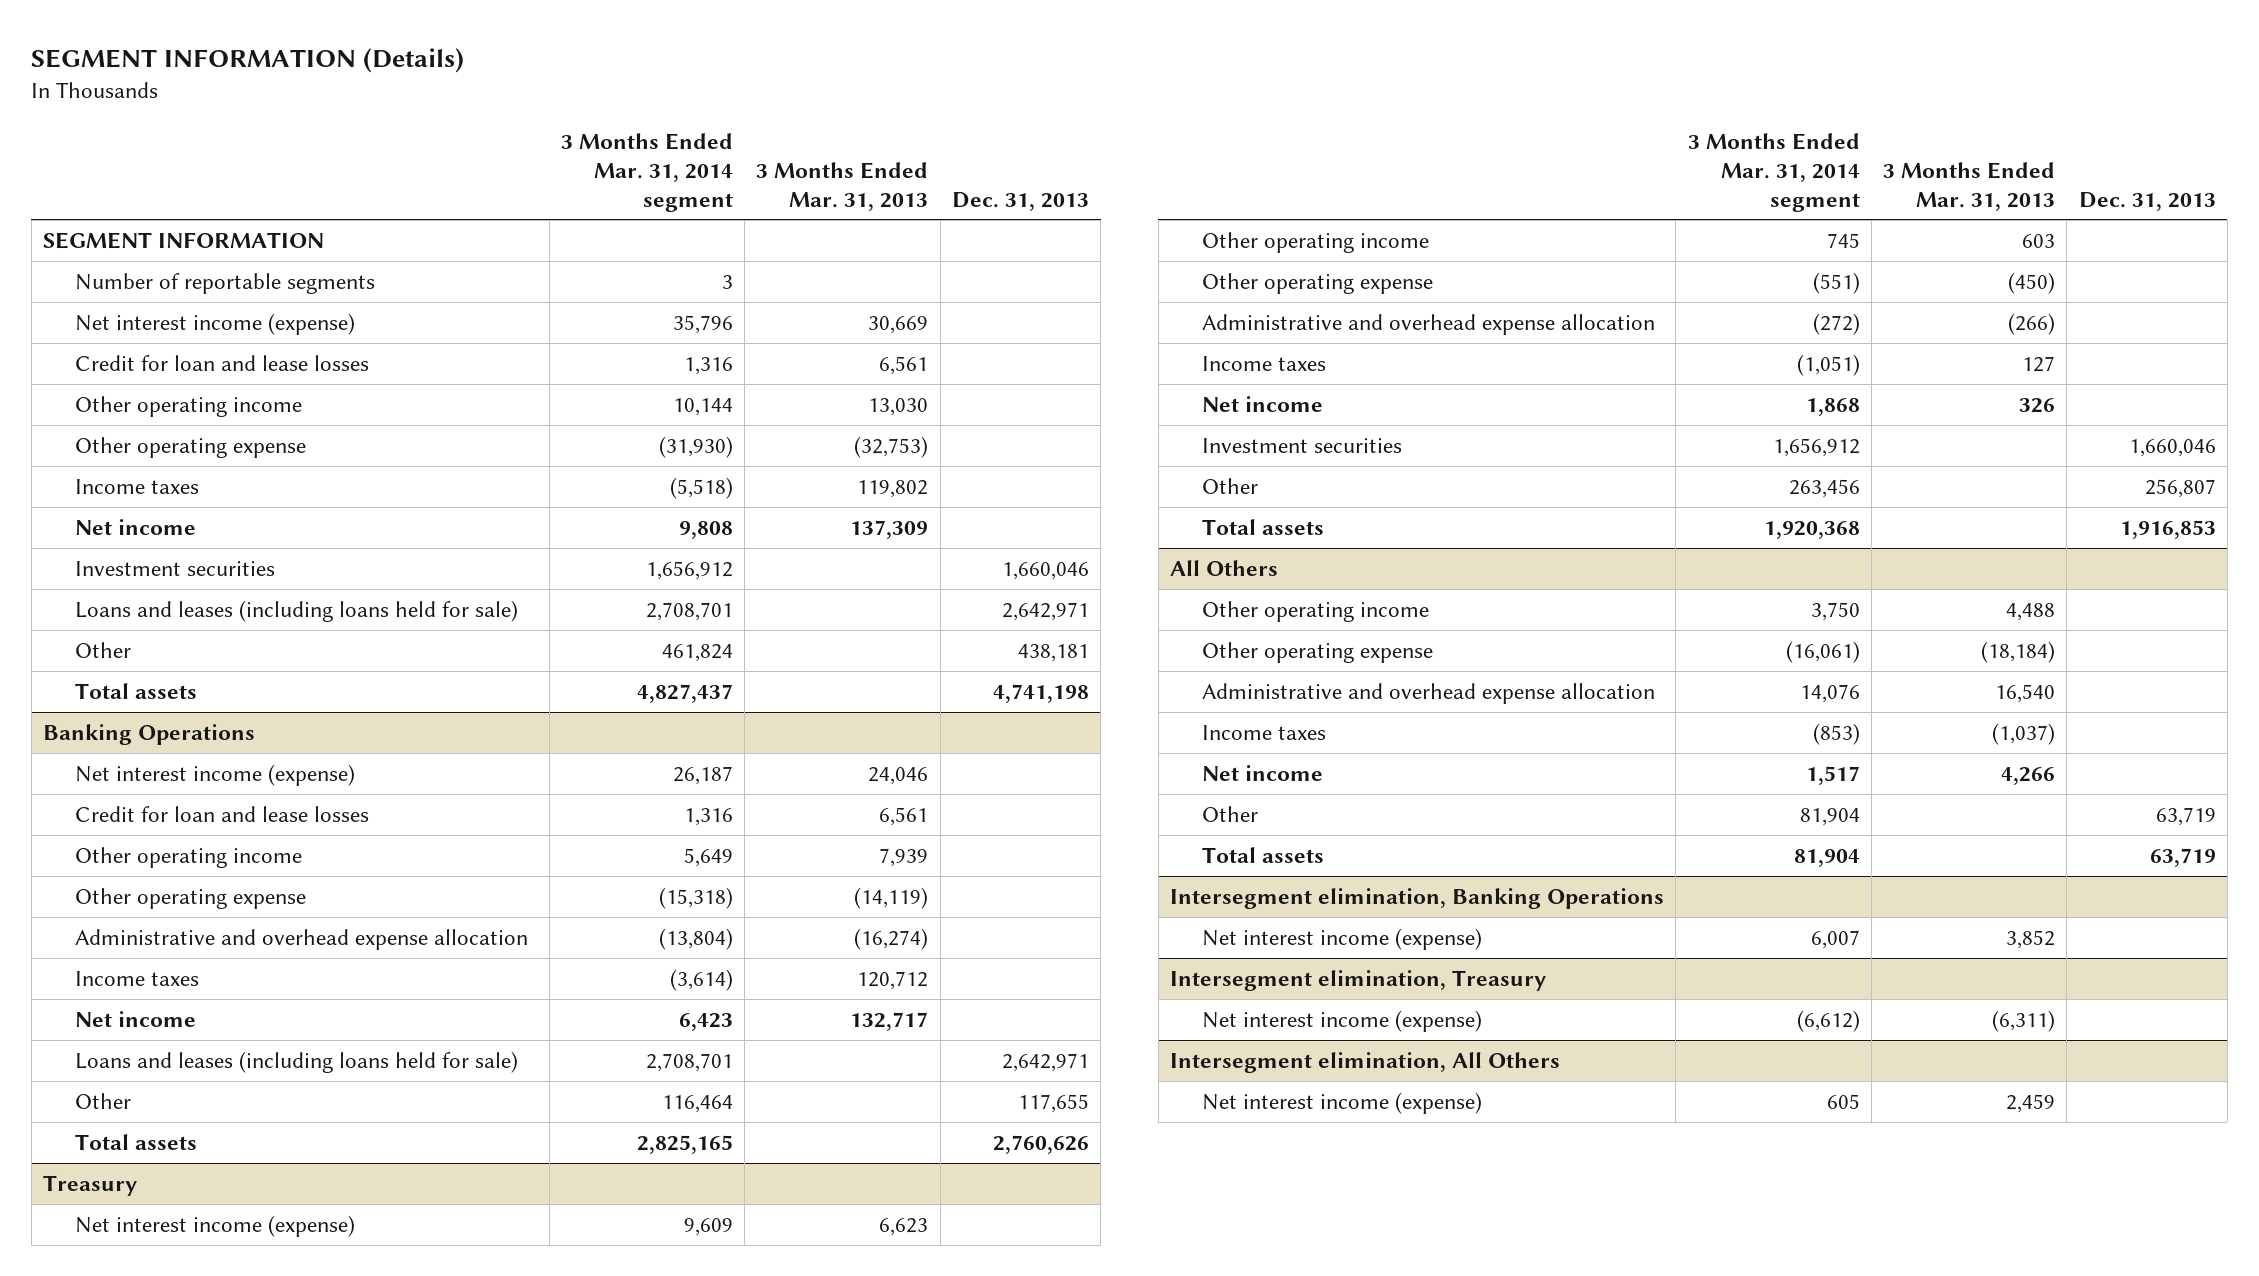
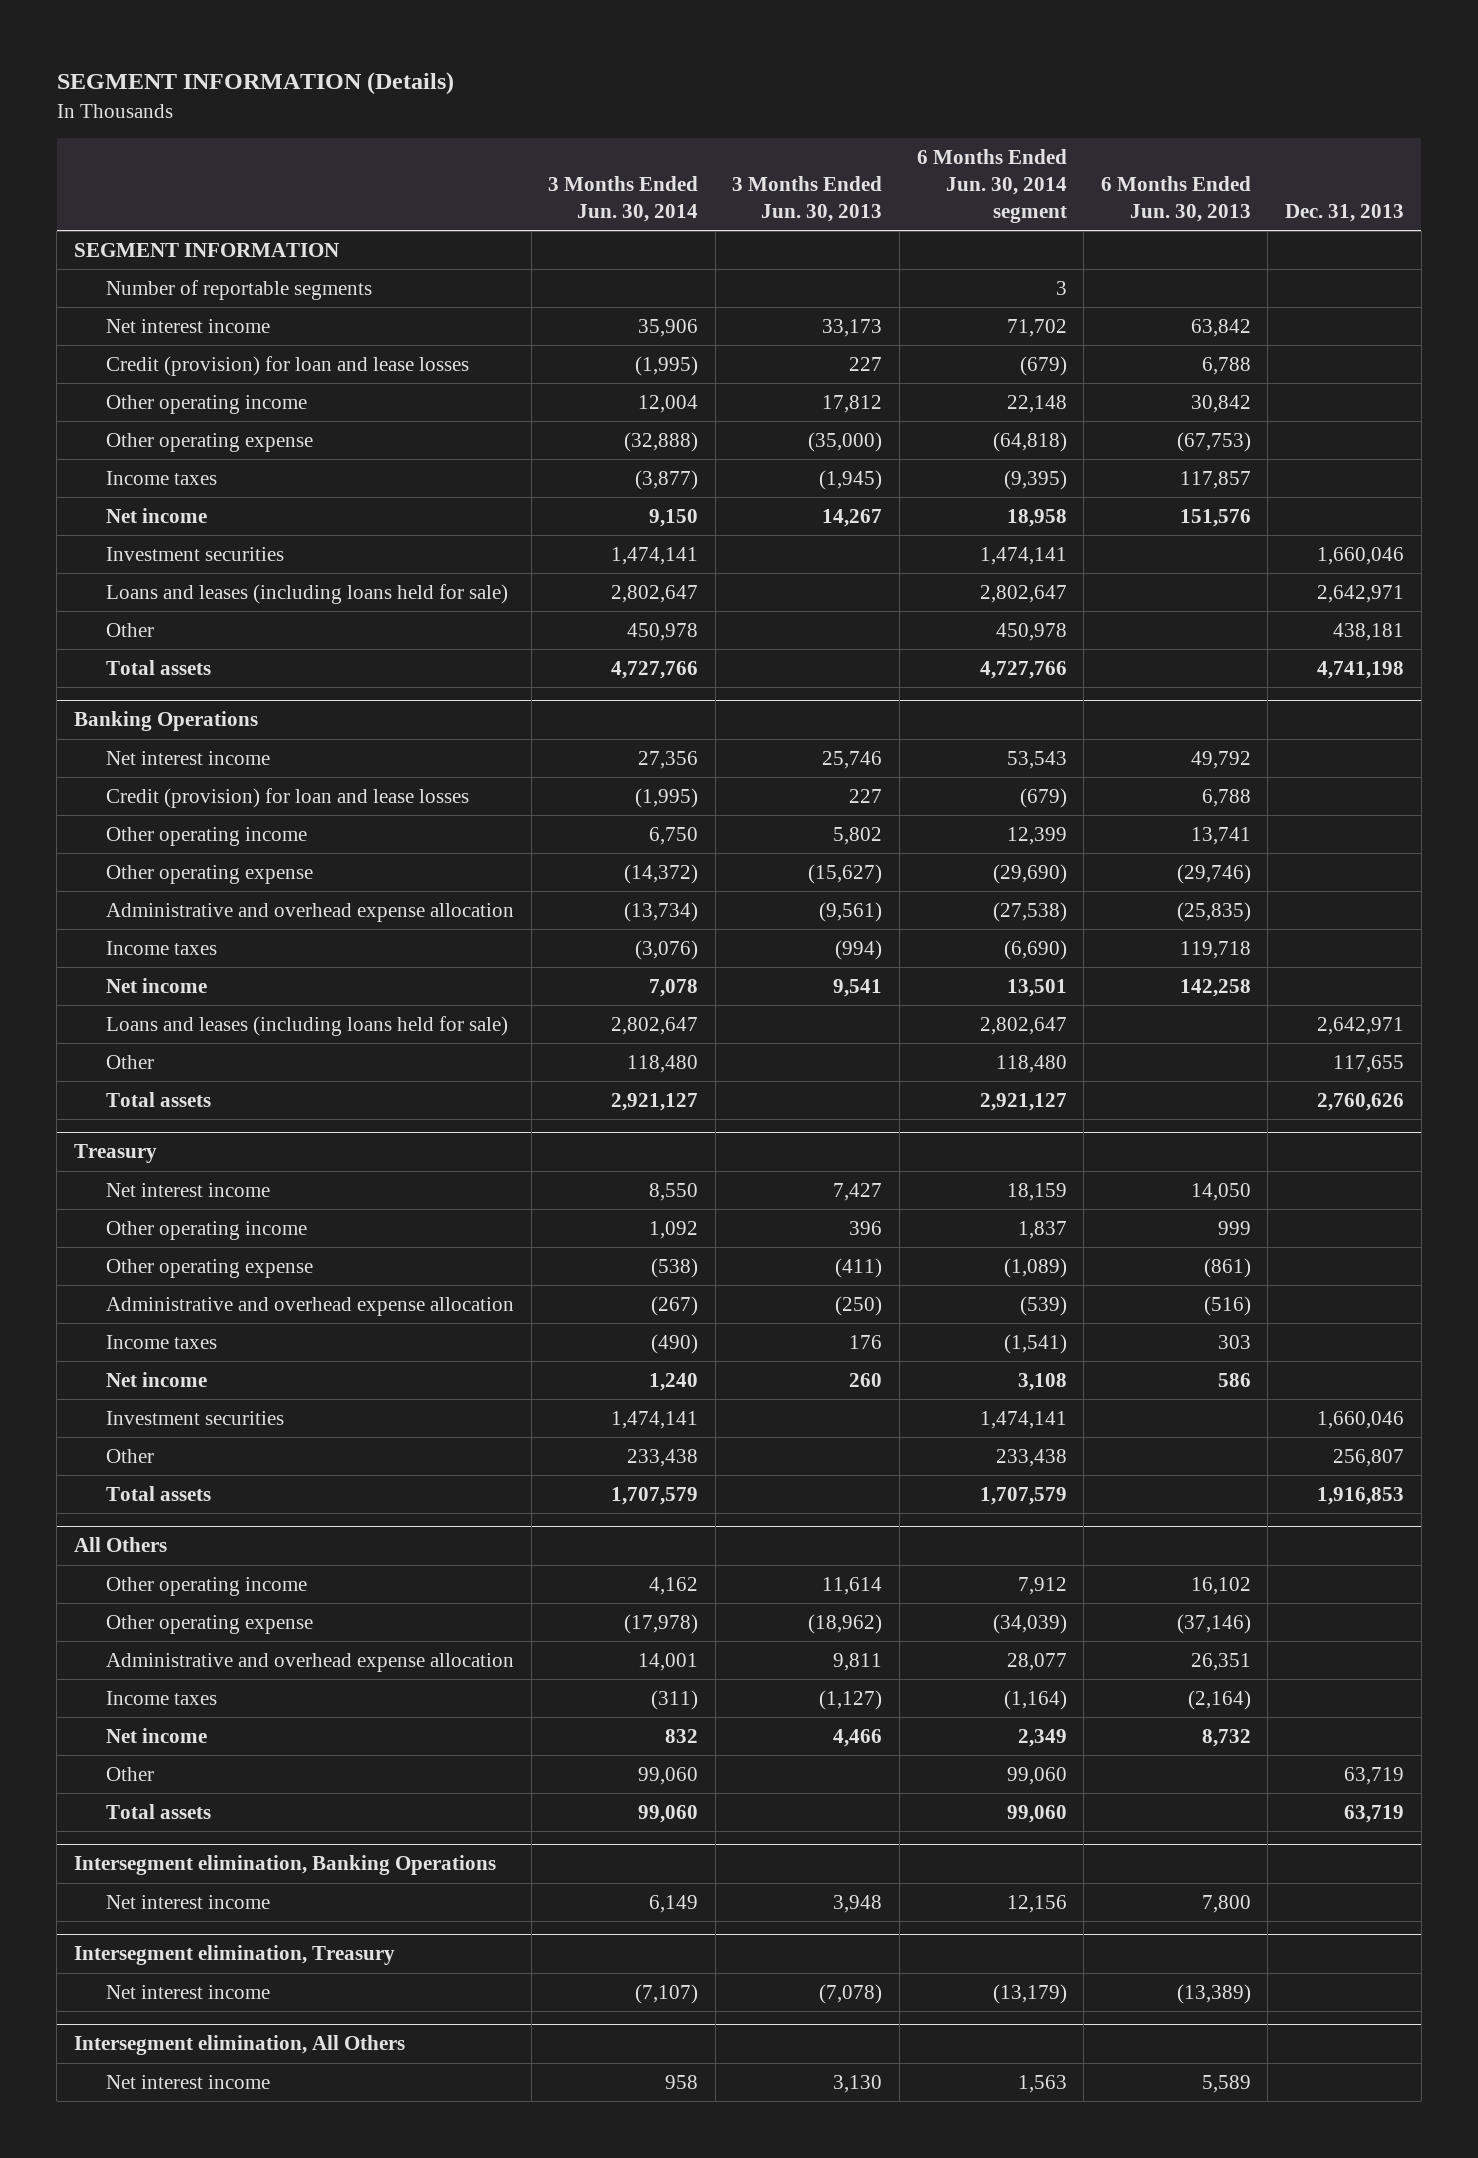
- | 3 Months Ended Mar. 31, 2014 segment | 3 Months Ended Mar. 31, 2013 | Dec. 31, 2013
+ | 3 Months Ended Jun. 30, 2014 | 3 Months Ended Jun. 30, 2013 | 6 Months Ended Jun. 30, 2014 segment | 6 Months Ended Jun. 30, 2013 | Dec. 31, 2013
- Net interest income (expense) | 35,796 | 30,669 |
- Credit for loan and lease losses | 1,316 | 6,561 |
+ Net interest income | 35,906 | 33,173 | 71,702 | 63,842 |
+ Credit (provision) for loan and lease losses | (1,995) | 227 | (679) | 6,788 |
@ Banking Operations
- Net interest income (expense) | 26,187 | 24,046 |
- Credit for loan and lease losses | 1,316 | 6,561 |
+ Net interest income | 27,356 | 25,746 | 53,543 | 49,792 |
+ Credit (provision) for loan and lease losses | (1,995) | 227 | (679) | 6,788 |
@ Treasury
- Net interest income (expense) | 9,609 | 6,623 |
+ Net interest income | 8,550 | 7,427 | 18,159 | 14,050 |
@ Intersegment elimination, Banking Operations
- Net interest income (expense) | 6,007 | 3,852 |
+ Net interest income | 6,149 | 3,948 | 12,156 | 7,800 |
@ Intersegment elimination, Treasury
- Net interest income (expense) | (6,612) | (6,311) |
+ Net interest income | (7,107) | (7,078) | (13,179) | (13,389) |
@ Intersegment elimination, All Others
- Net interest income (expense) | 605 | 2,459 |
+ Net interest income | 958 | 3,130 | 1,563 | 5,589 |

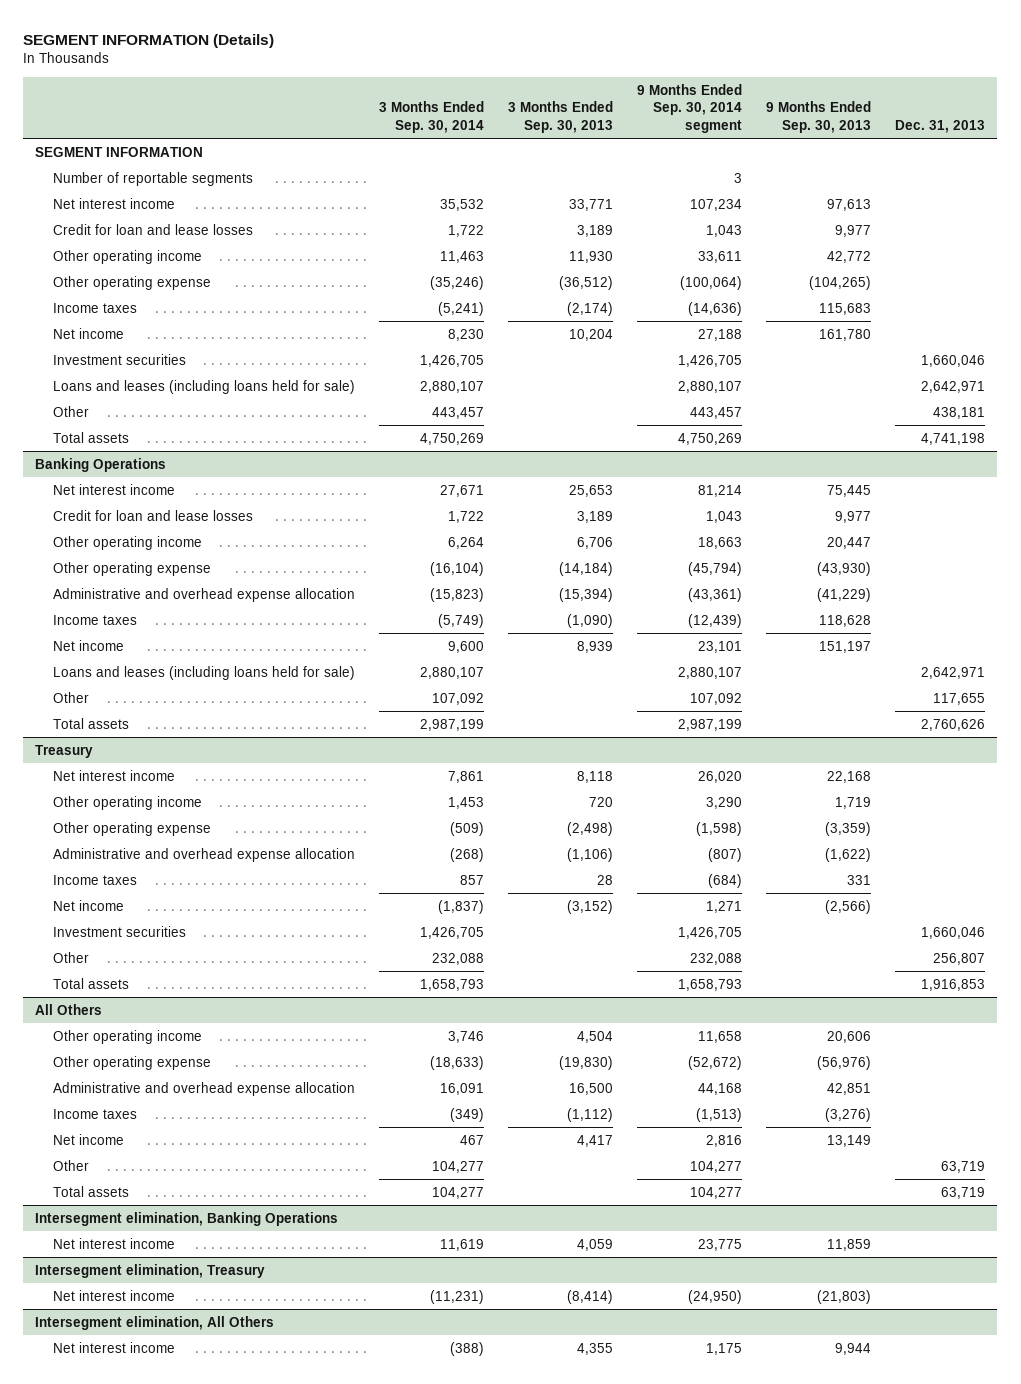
- | 3 Months Ended Jun. 30, 2014 | 3 Months Ended Jun. 30, 2013 | 6 Months Ended Jun. 30, 2014 segment | 6 Months Ended Jun. 30, 2013 | Dec. 31, 2013
+ | 3 Months Ended Sep. 30, 2014 | 3 Months Ended Sep. 30, 2013 | 9 Months Ended Sep. 30, 2014 segment | 9 Months Ended Sep. 30, 2013 | Dec. 31, 2013
- Credit (provision) for loan and lease losses | (1,995) | 227 | (679) | 6,788 |
+ Credit for loan and lease losses | 1,722 | 3,189 | 1,043 | 9,977 |
@ Banking Operations
- Credit (provision) for loan and lease losses | (1,995) | 227 | (679) | 6,788 |
+ Credit for loan and lease losses | 1,722 | 3,189 | 1,043 | 9,977 |

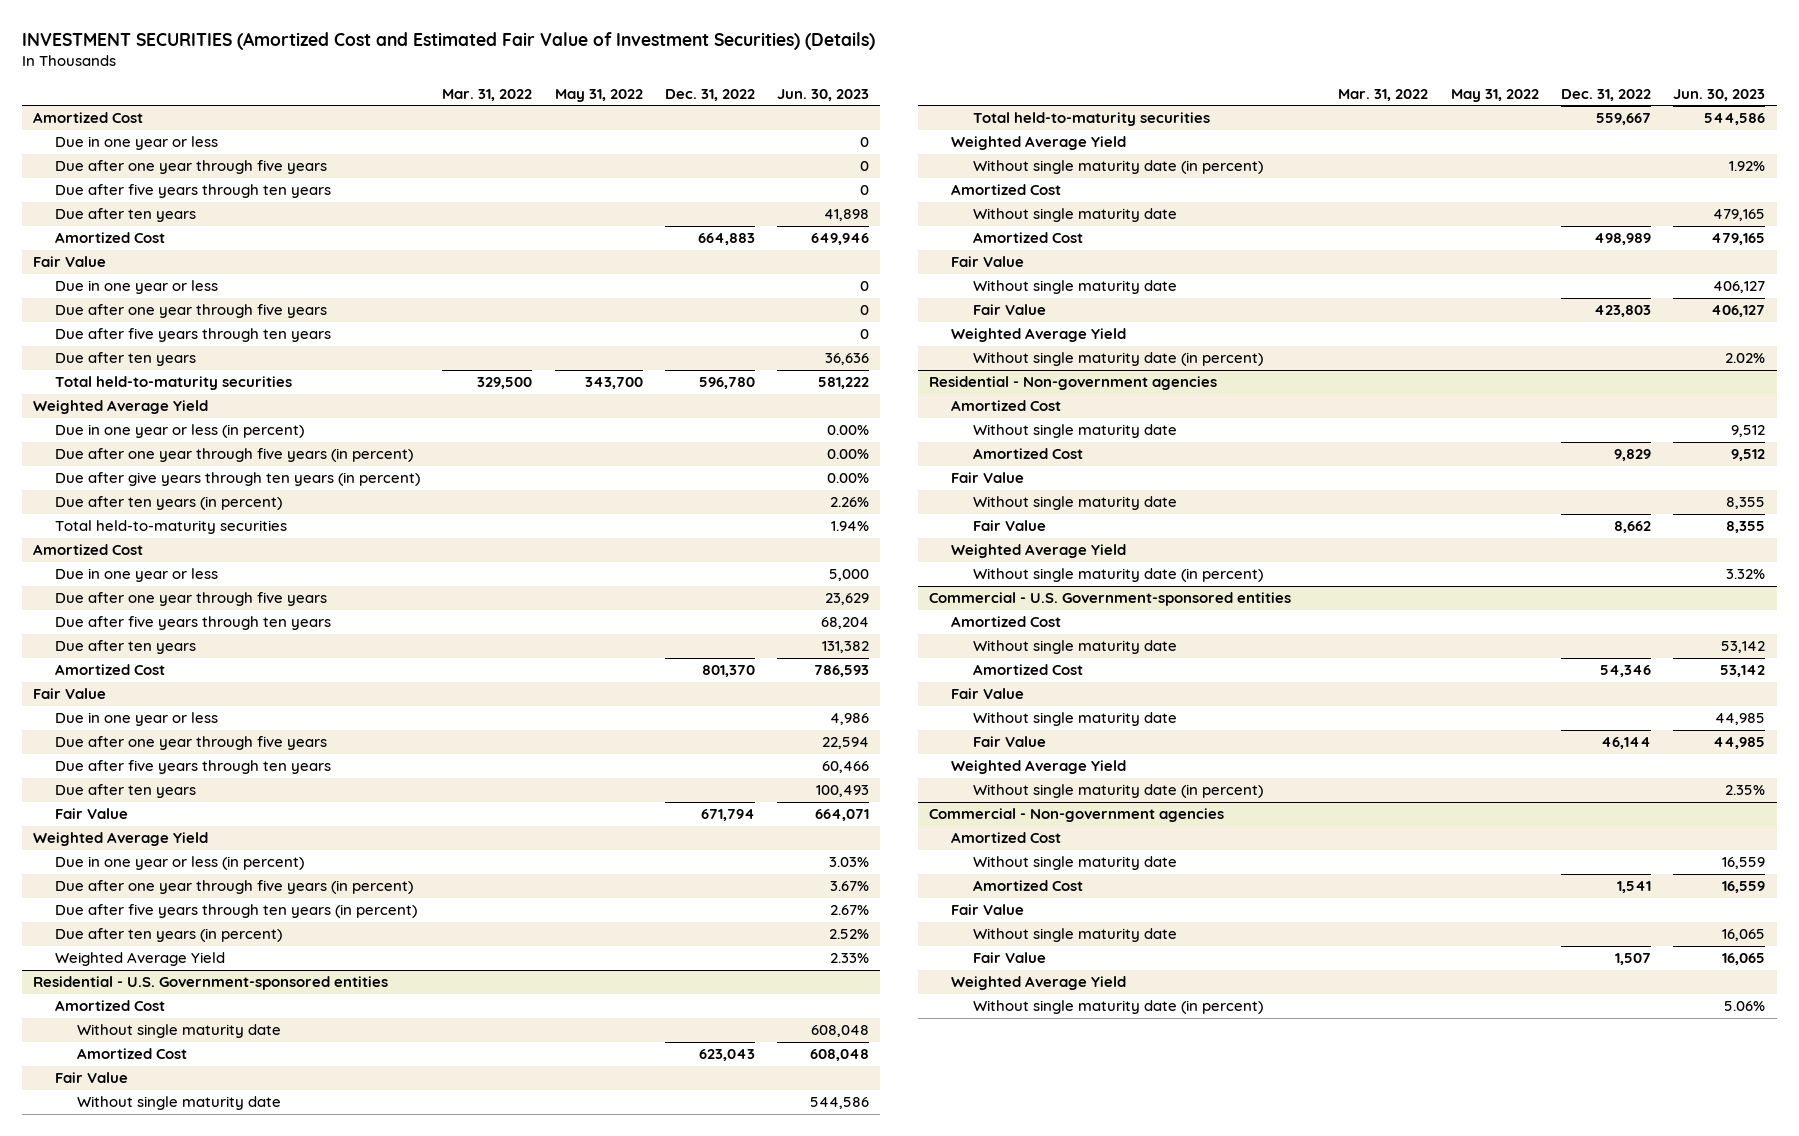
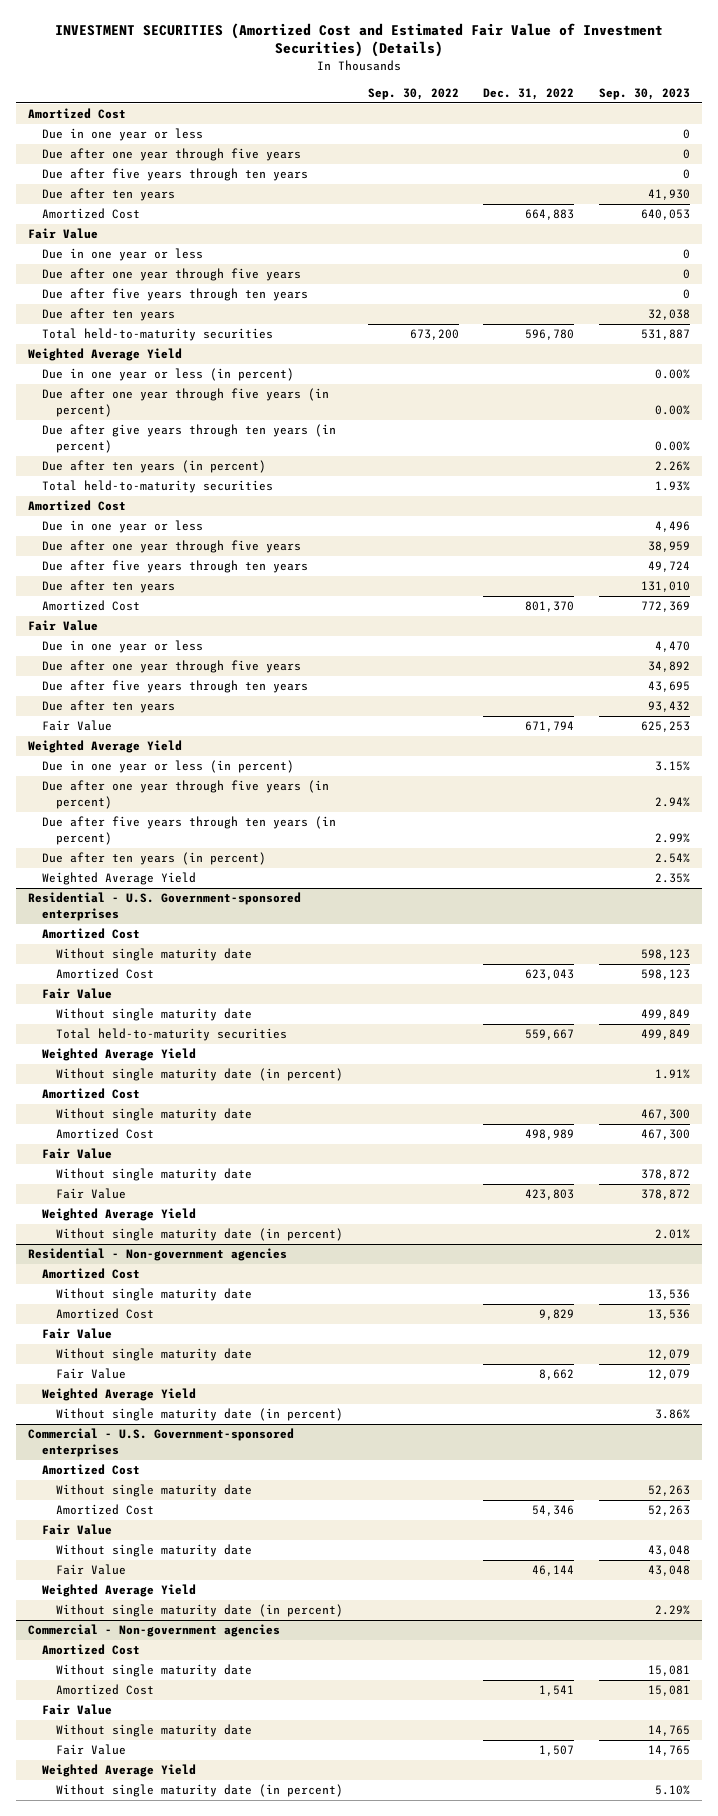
- | Mar. 31, 2022 | May 31, 2022 | Dec. 31, 2022 | Jun. 30, 2023
+ | Sep. 30, 2022 | Dec. 31, 2022 | Sep. 30, 2023
- Residential - U.S. Government-sponsored entities
+ Residential - U.S. Government-sponsored enterprises
- Commercial - U.S. Government-sponsored entities
+ Commercial - U.S. Government-sponsored enterprises

